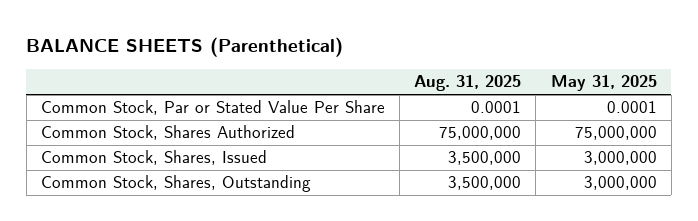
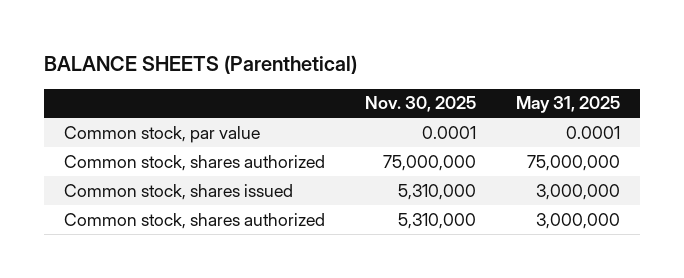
- | Aug. 31, 2025 | May 31, 2025
+ | Nov. 30, 2025 | May 31, 2025
- Common Stock, Par or Stated Value Per Share | 0.0001 | 0.0001
- Common Stock, Shares Authorized | 75,000,000 | 75,000,000
- Common Stock, Shares, Issued | 3,500,000 | 3,000,000
- Common Stock, Shares, Outstanding | 3,500,000 | 3,000,000
+ Common stock, par value | 0.0001 | 0.0001
+ Common stock, shares authorized | 75,000,000 | 75,000,000
+ Common stock, shares issued | 5,310,000 | 3,000,000
+ Common stock, shares authorized | 5,310,000 | 3,000,000

